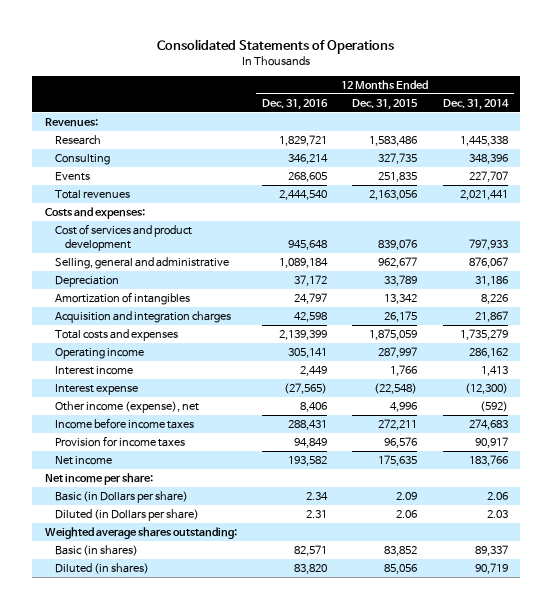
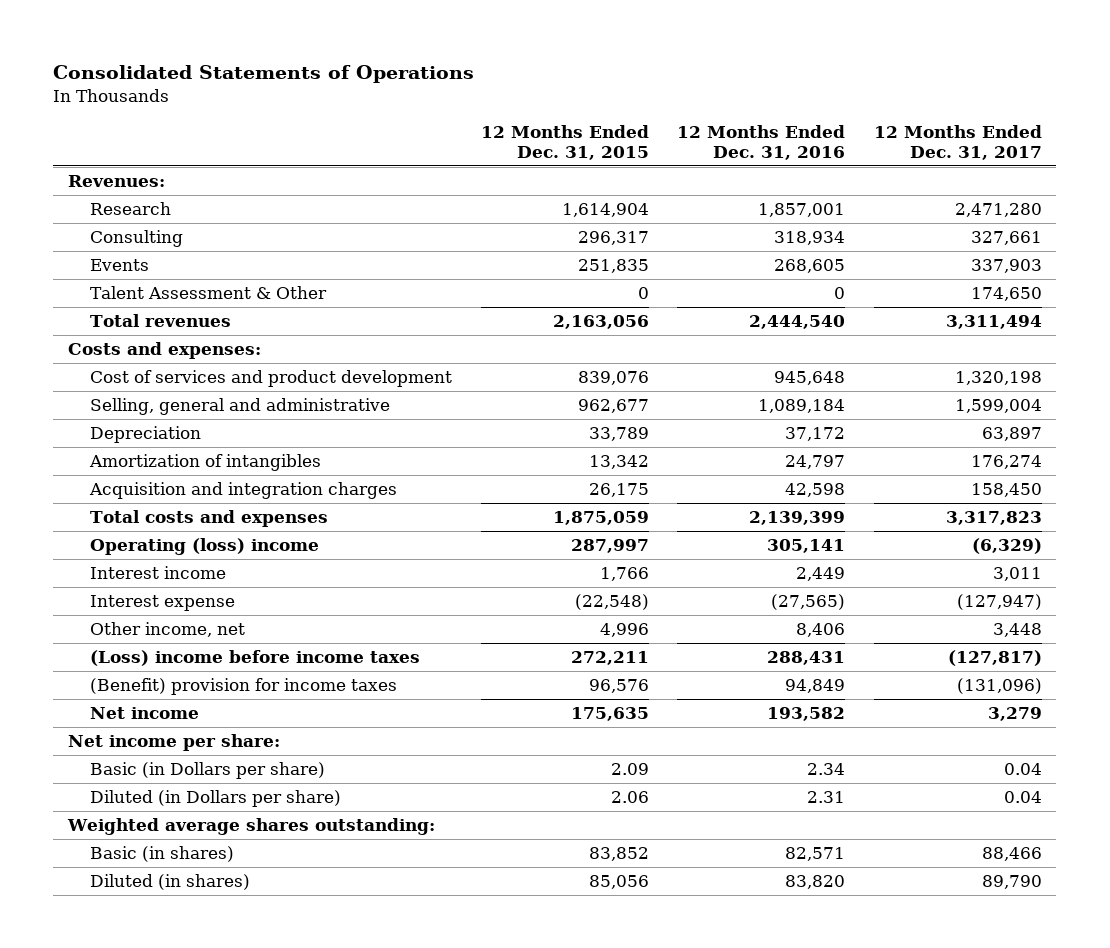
- | 12 Months Ended Dec. 31, 2016 | 12 Months Ended Dec. 31, 2015 | 12 Months Ended Dec. 31, 2014
+ | 12 Months Ended Dec. 31, 2015 | 12 Months Ended Dec. 31, 2016 | 12 Months Ended Dec. 31, 2017
- Research | 1,829,721 | 1,583,486 | 1,445,338
- Consulting | 346,214 | 327,735 | 348,396
+ Research | 1,614,904 | 1,857,001 | 2,471,280
+ Consulting | 296,317 | 318,934 | 327,661
+ Talent Assessment & Other | 0 | 0 | 174,650
- Operating income | 305,141 | 287,997 | 286,162
+ Operating (loss) income | 287,997 | 305,141 | (6,329)
- Other income (expense), net | 8,406 | 4,996 | (592)
- Income before income taxes | 288,431 | 272,211 | 274,683
- Provision for income taxes | 94,849 | 96,576 | 90,917
+ Other income, net | 4,996 | 8,406 | 3,448
+ (Loss) income before income taxes | 272,211 | 288,431 | (127,817)
+ (Benefit) provision for income taxes | 96,576 | 94,849 | (131,096)

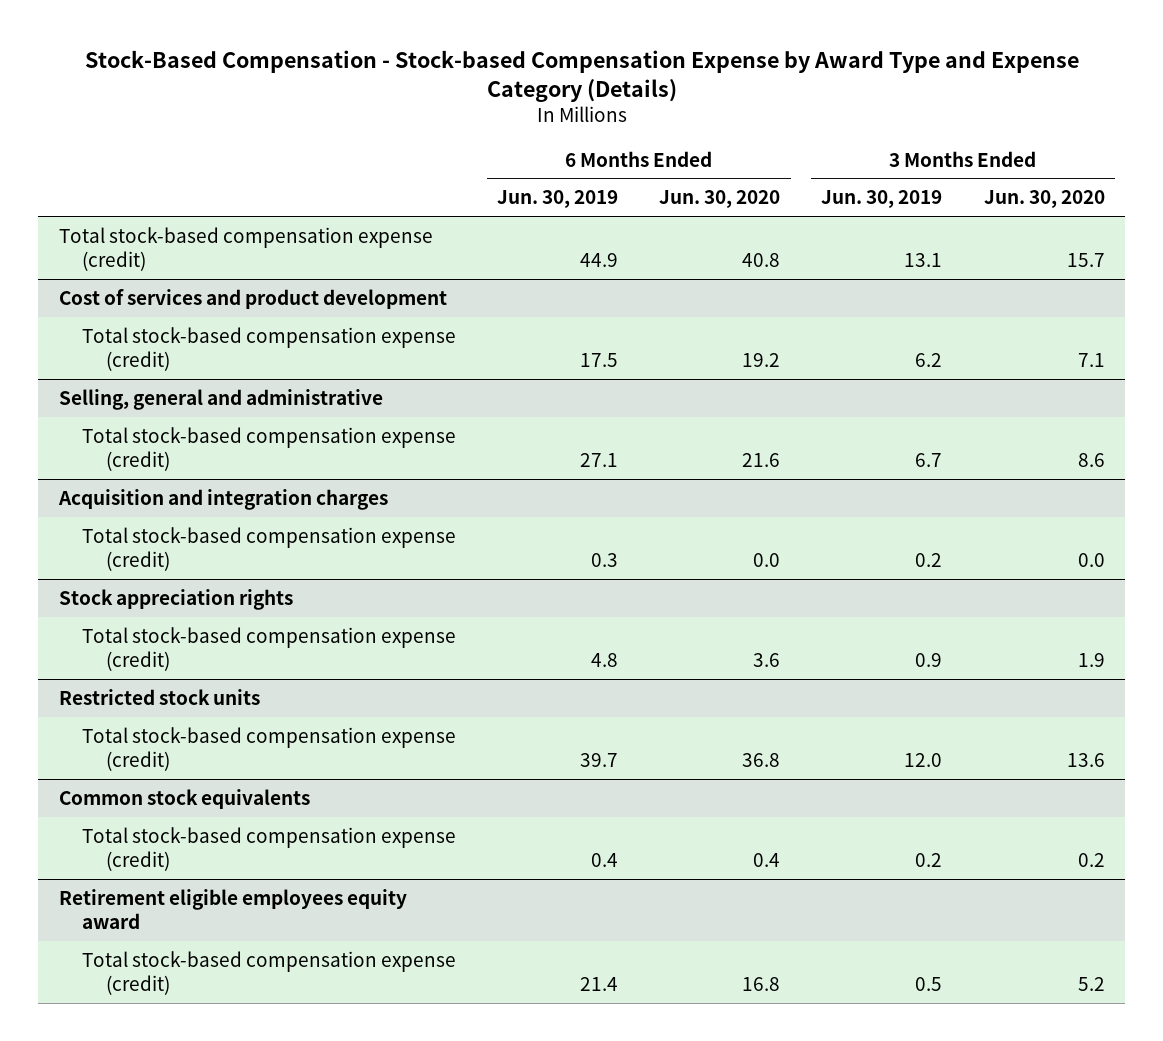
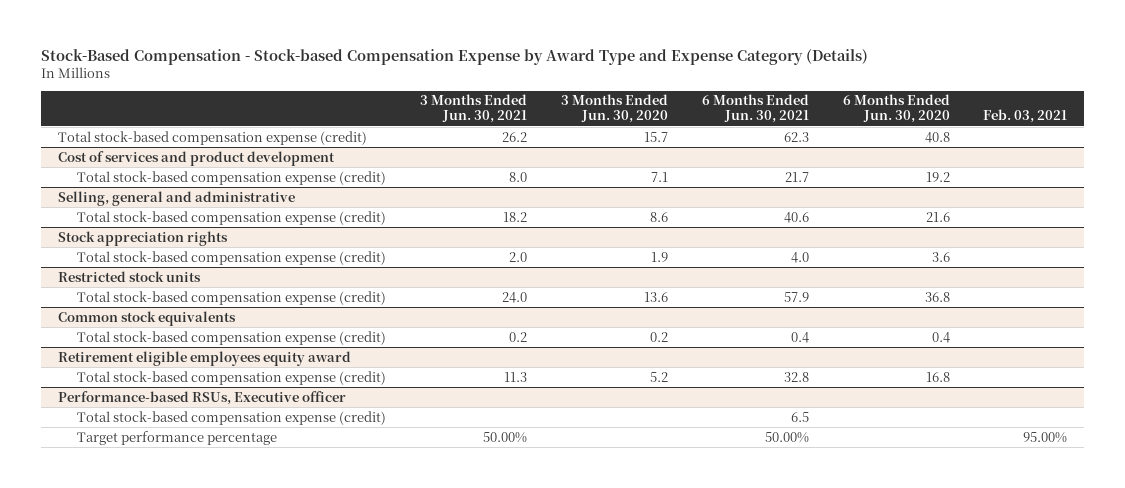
- | 6 Months Ended Jun. 30, 2019 | 6 Months Ended Jun. 30, 2020 | 3 Months Ended Jun. 30, 2019 | 3 Months Ended Jun. 30, 2020
+ | 3 Months Ended Jun. 30, 2021 | 3 Months Ended Jun. 30, 2020 | 6 Months Ended Jun. 30, 2021 | 6 Months Ended Jun. 30, 2020 | Feb. 03, 2021
- Acquisition and integration charges
- Total stock-based compensation expense (credit) | 0.3 | 0.0 | 0.2 | 0.0
+ Performance-based RSUs, Executive officer
+ Total stock-based compensation expense (credit) | | | 6.5 | |
+ Target performance percentage | 50.00% | | 50.00% | | 95.00%

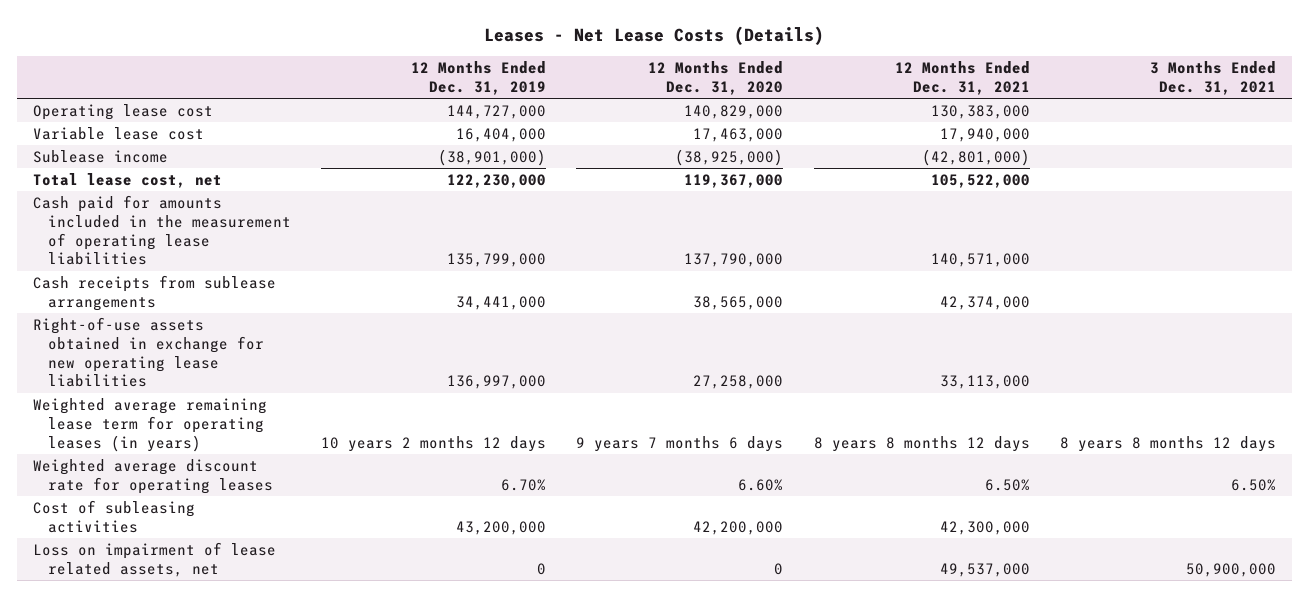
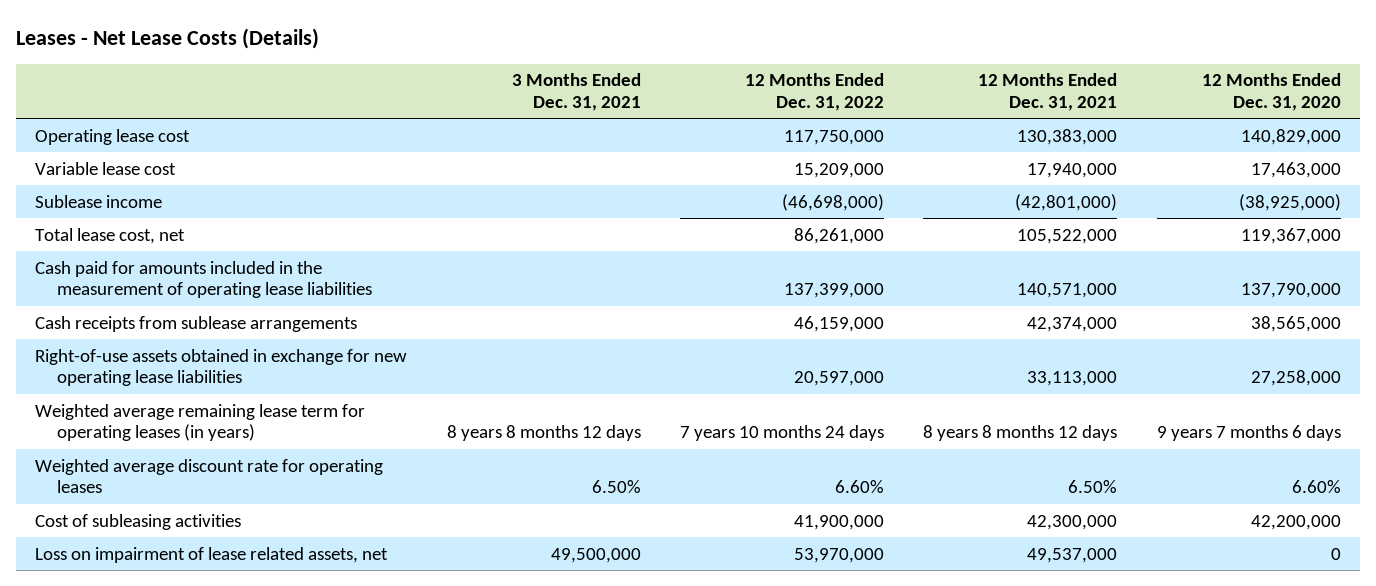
- | 12 Months Ended Dec. 31, 2019 | 12 Months Ended Dec. 31, 2020 | 12 Months Ended Dec. 31, 2021 | 3 Months Ended Dec. 31, 2021
+ | 3 Months Ended Dec. 31, 2021 | 12 Months Ended Dec. 31, 2022 | 12 Months Ended Dec. 31, 2021 | 12 Months Ended Dec. 31, 2020
- Loss on impairment of lease related assets, net | 0 | 0 | 49,537,000 | 50,900,000
+ Loss on impairment of lease related assets, net | 49,500,000 | 53,970,000 | 49,537,000 | 0

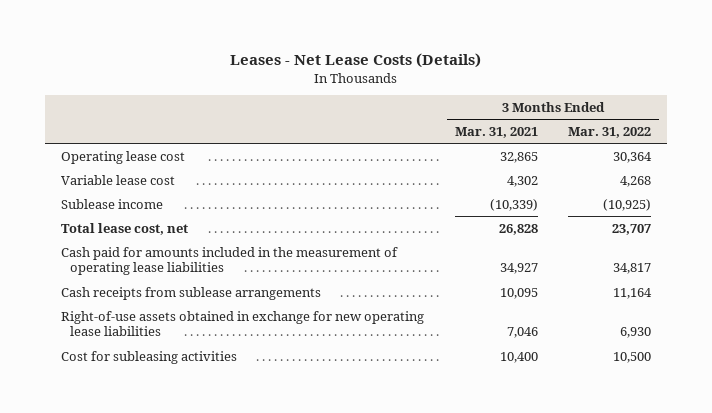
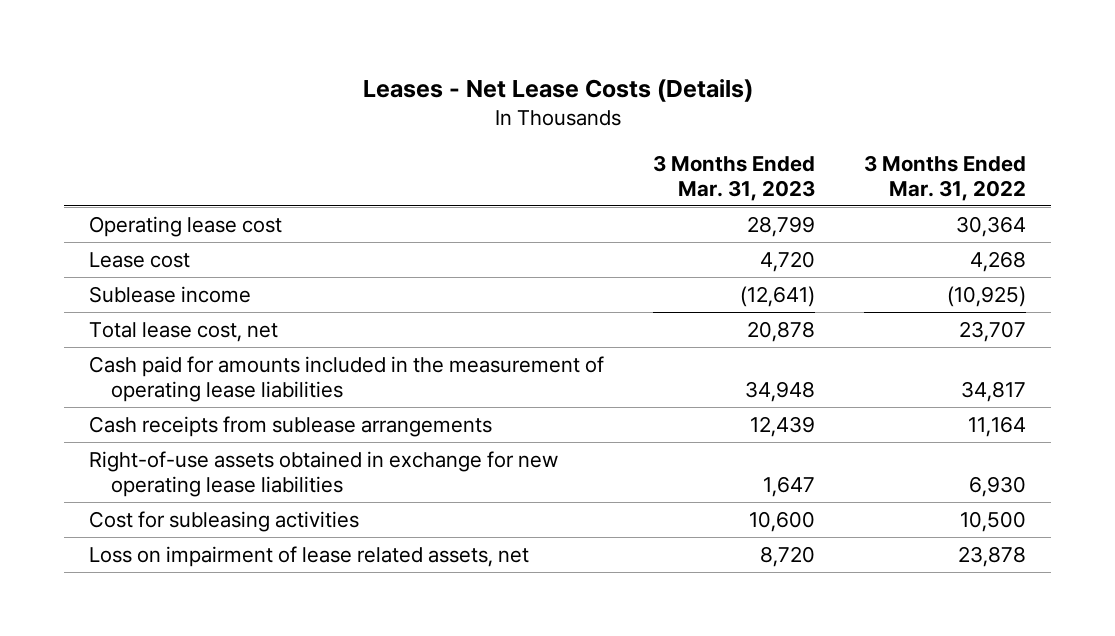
- | 3 Months Ended Mar. 31, 2021 | 3 Months Ended Mar. 31, 2022
+ | 3 Months Ended Mar. 31, 2023 | 3 Months Ended Mar. 31, 2022
- Variable lease cost | 4,302 | 4,268
+ Lease cost | 4,720 | 4,268
+ Loss on impairment of lease related assets, net | 8,720 | 23,878

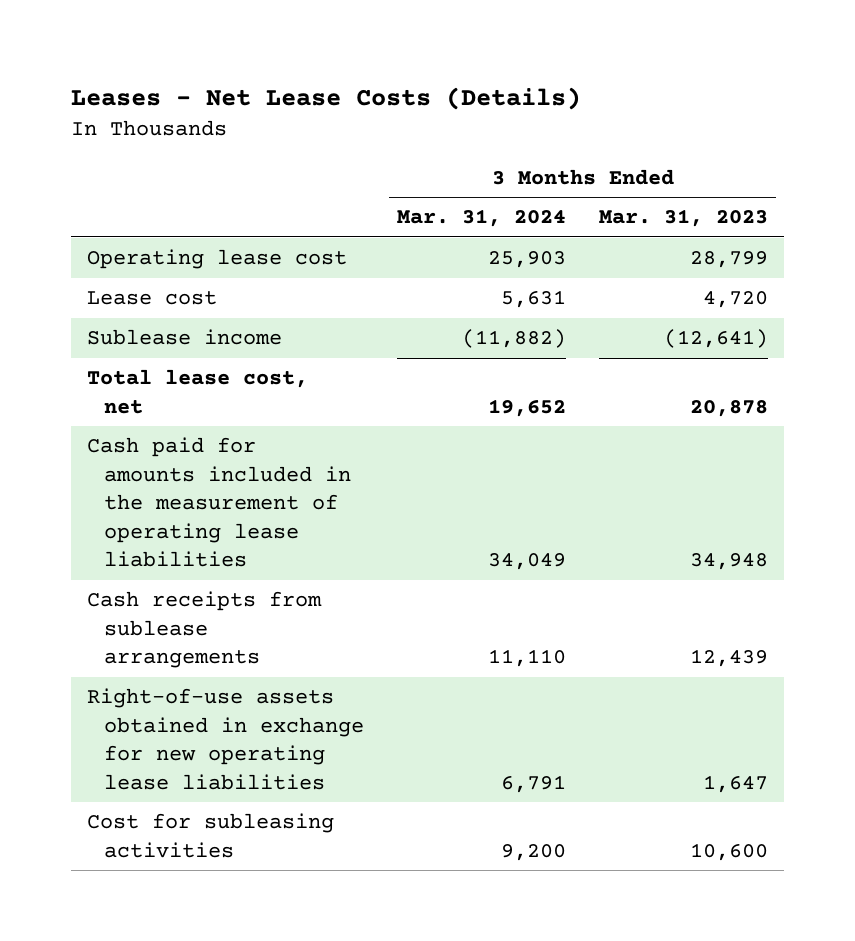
- | 3 Months Ended Mar. 31, 2023 | 3 Months Ended Mar. 31, 2022
+ | 3 Months Ended Mar. 31, 2024 | 3 Months Ended Mar. 31, 2023
- Loss on impairment of lease related assets, net | 8,720 | 23,878

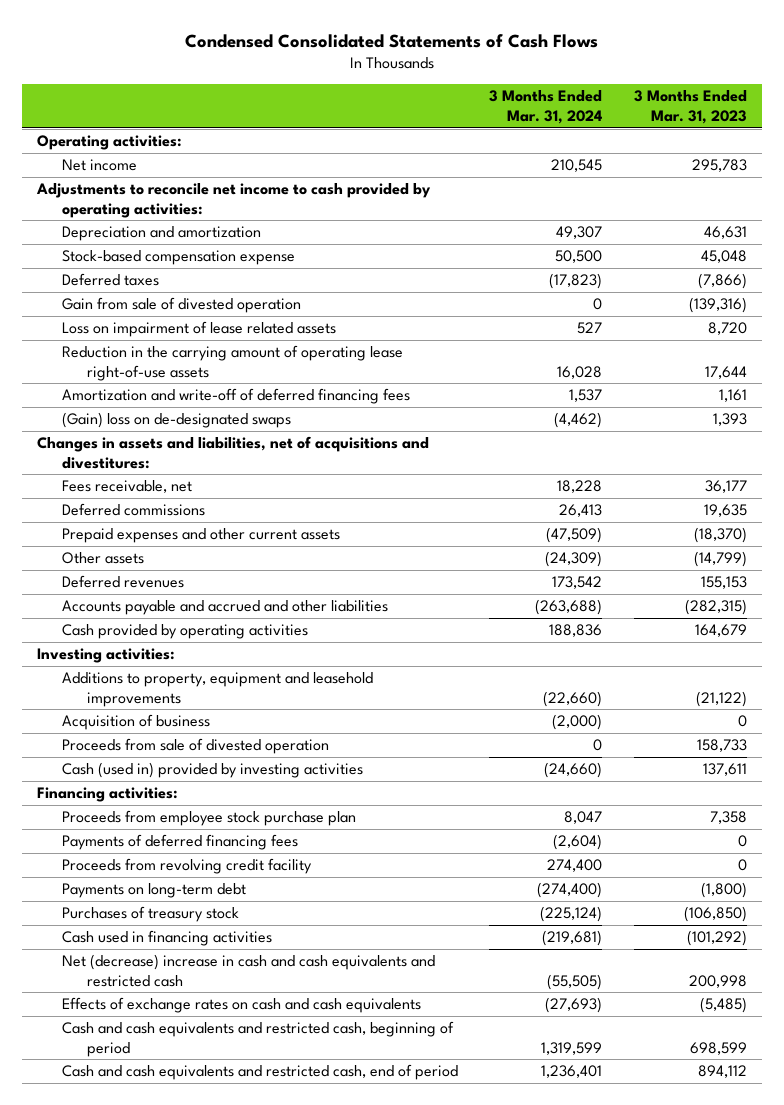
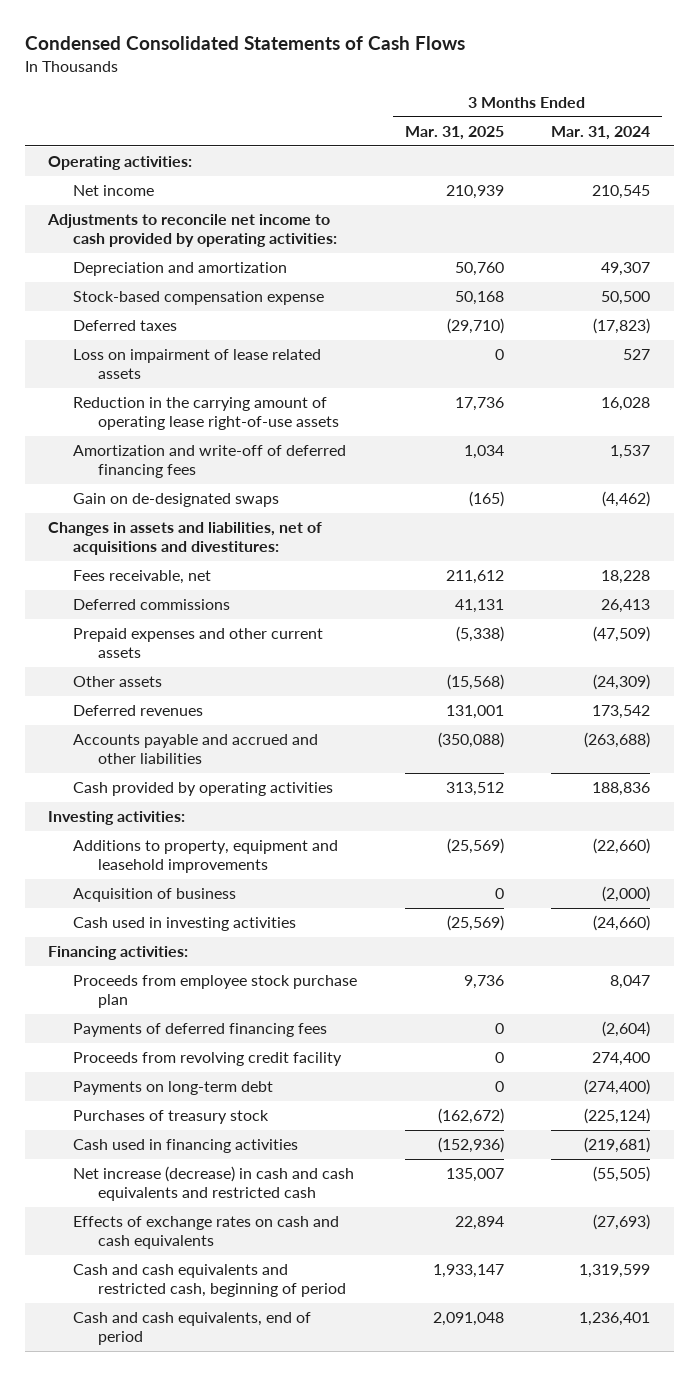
- | 3 Months Ended Mar. 31, 2024 | 3 Months Ended Mar. 31, 2023
+ | 3 Months Ended Mar. 31, 2025 | 3 Months Ended Mar. 31, 2024
- Gain from sale of divested operation | 0 | (139,316)
- (Gain) loss on de-designated swaps | (4,462) | 1,393
+ Gain on de-designated swaps | (165) | (4,462)
- Proceeds from sale of divested operation | 0 | 158,733
- Cash (used in) provided by investing activities | (24,660) | 137,611
+ Cash used in investing activities | (25,569) | (24,660)
- Net (decrease) increase in cash and cash equivalents and restricted cash | (55,505) | 200,998
+ Net increase (decrease) in cash and cash equivalents and restricted cash | 135,007 | (55,505)
- Cash and cash equivalents and restricted cash, end of period | 1,236,401 | 894,112
+ Cash and cash equivalents, end of period | 2,091,048 | 1,236,401

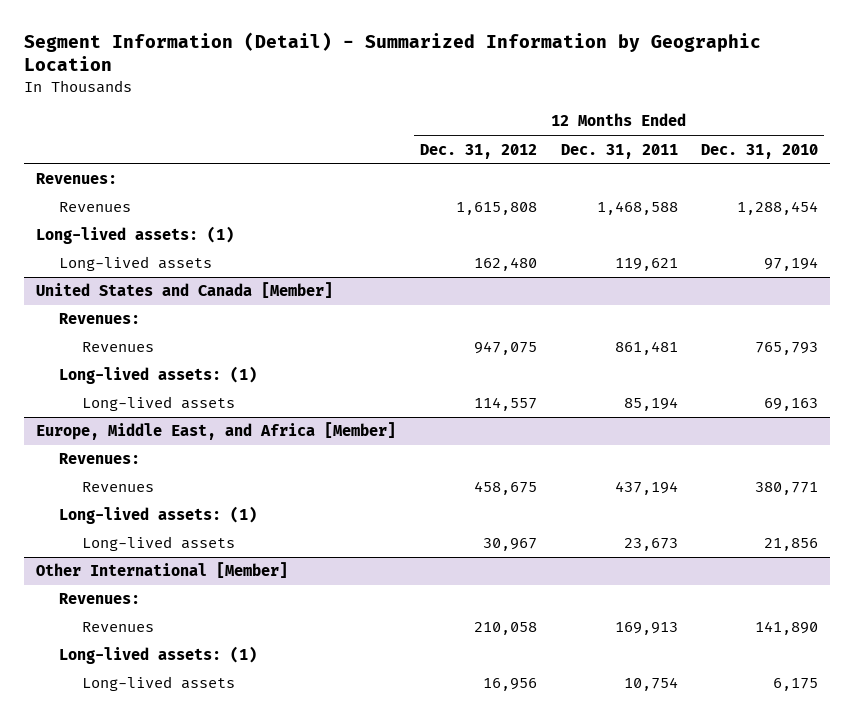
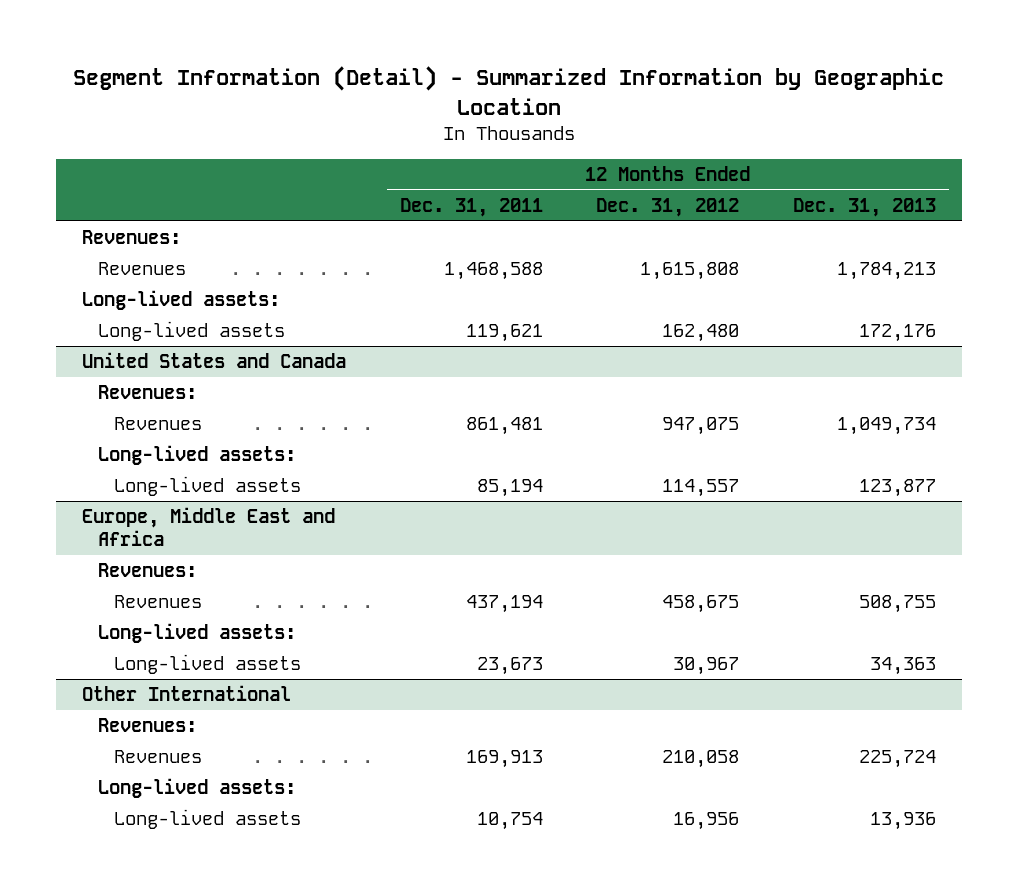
- | 12 Months Ended Dec. 31, 2012 | 12 Months Ended Dec. 31, 2011 | 12 Months Ended Dec. 31, 2010
+ | 12 Months Ended Dec. 31, 2011 | 12 Months Ended Dec. 31, 2012 | 12 Months Ended Dec. 31, 2013
- Long-lived assets: (1)
+ Long-lived assets:
- United States and Canada [Member]
+ United States and Canada
- Long-lived assets: (1)
+ Long-lived assets:
- Europe, Middle East, and Africa [Member]
+ Europe, Middle East and Africa
- Long-lived assets: (1)
+ Long-lived assets:
- Other International [Member]
+ Other International
- Long-lived assets: (1)
+ Long-lived assets:

